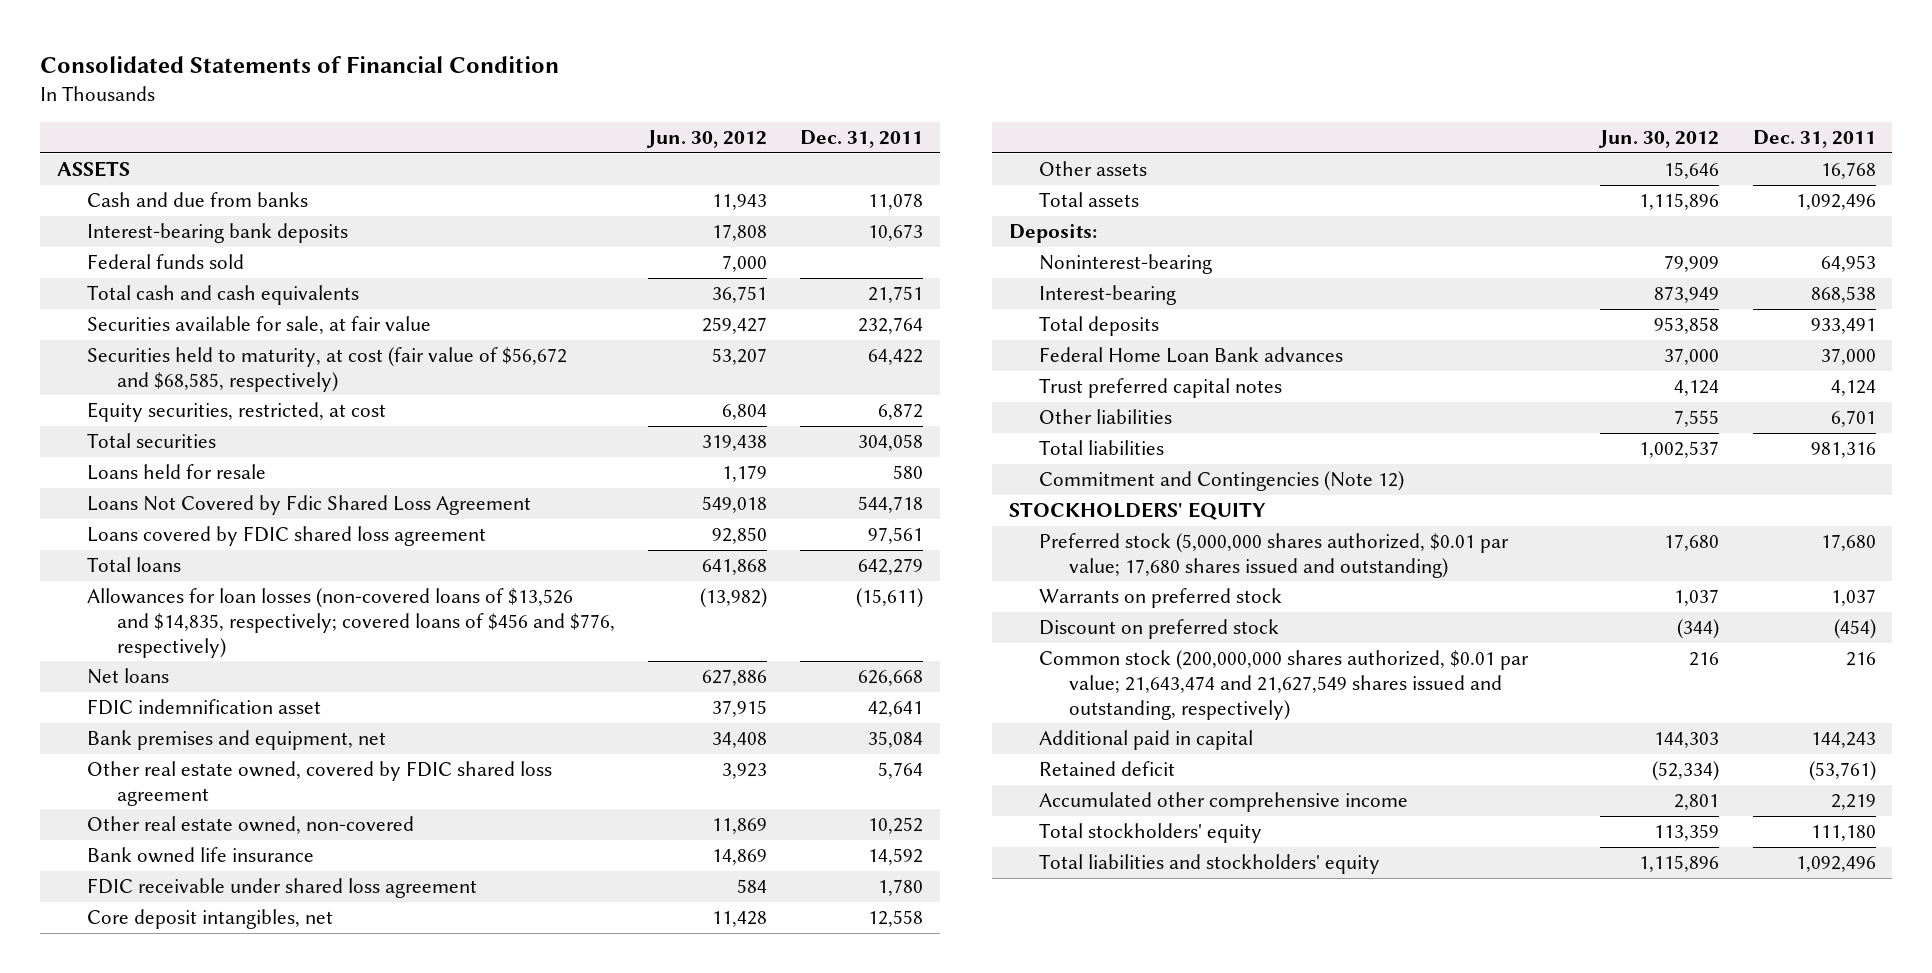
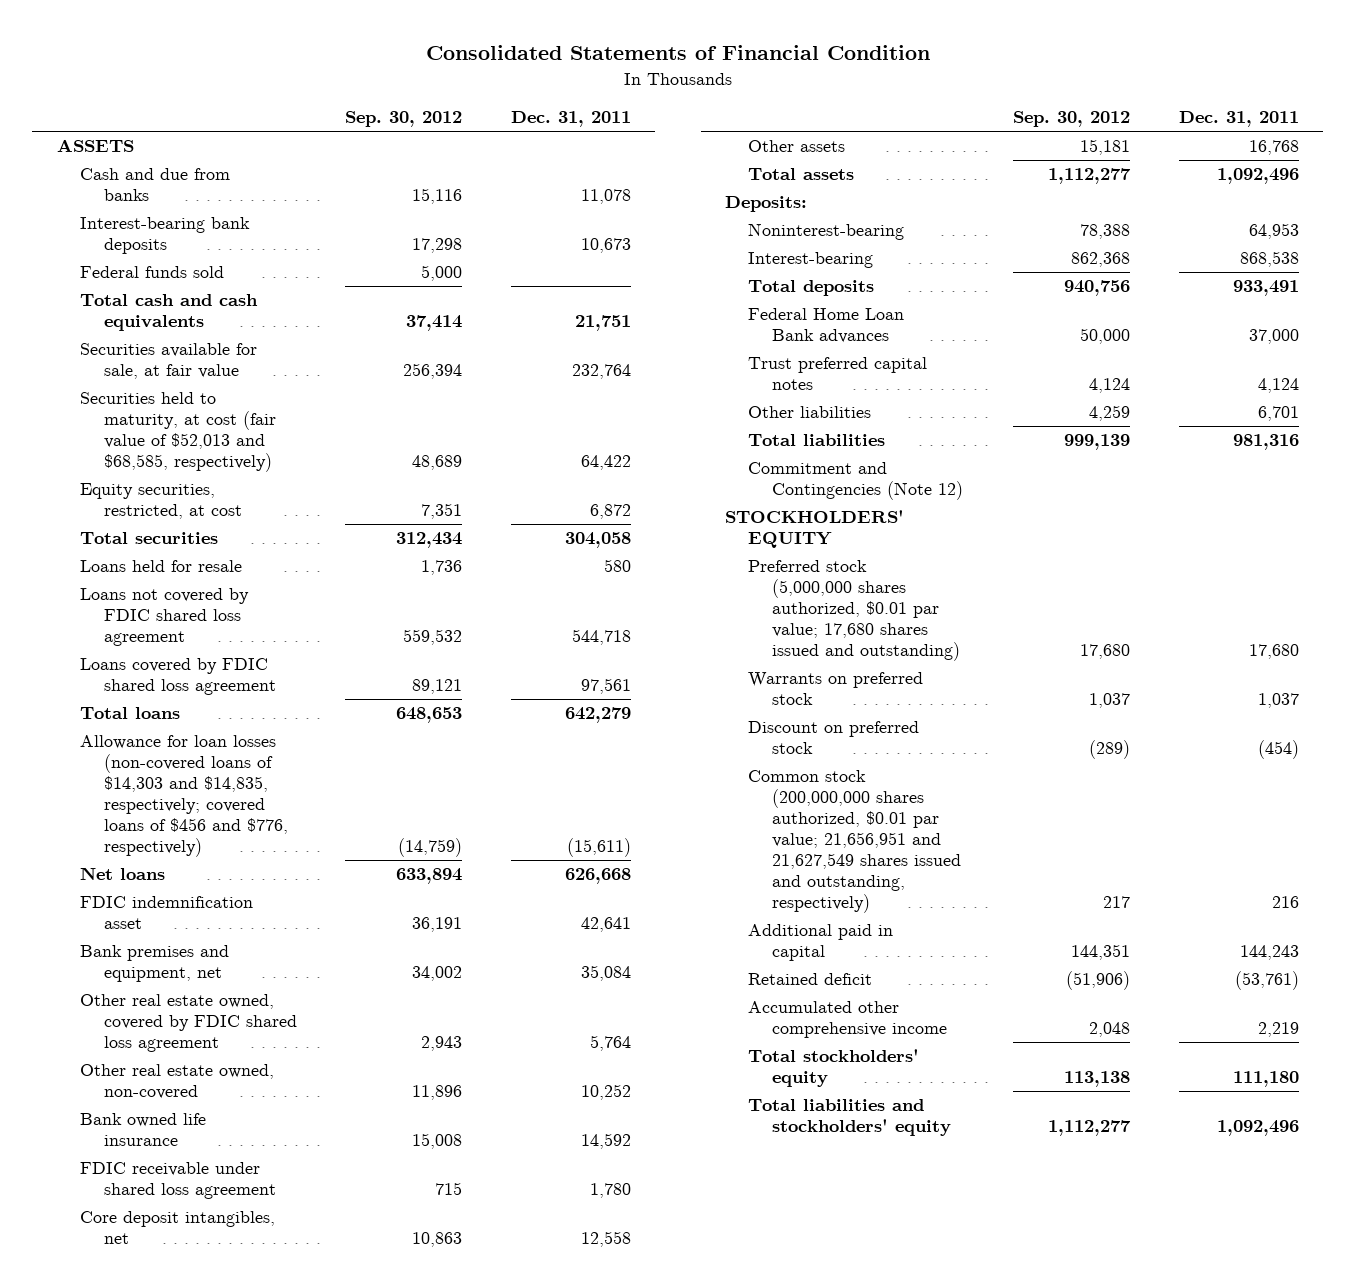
- | Jun. 30, 2012 | Dec. 31, 2011
+ | Sep. 30, 2012 | Dec. 31, 2011
- Securities held to maturity, at cost (fair value of $56,672 and $68,585, respectively) | 53,207 | 64,422
+ Securities held to maturity, at cost (fair value of $52,013 and $68,585, respectively) | 48,689 | 64,422
- Loans Not Covered by Fdic Shared Loss Agreement | 549,018 | 544,718
+ Loans not covered by FDIC shared loss agreement | 559,532 | 544,718
- Allowances for loan losses (non-covered loans of $13,526 and $14,835, respectively; covered loans of $456 and $776, respectively) | (13,982) | (15,611)
+ Allowance for loan losses (non-covered loans of $14,303 and $14,835, respectively; covered loans of $456 and $776, respectively) | (14,759) | (15,611)
- Common stock (200,000,000 shares authorized, $0.01 par value; 21,643,474 and 21,627,549 shares issued and outstanding, respectively) | 216 | 216
+ Common stock (200,000,000 shares authorized, $0.01 par value; 21,656,951 and 21,627,549 shares issued and outstanding, respectively) | 217 | 216

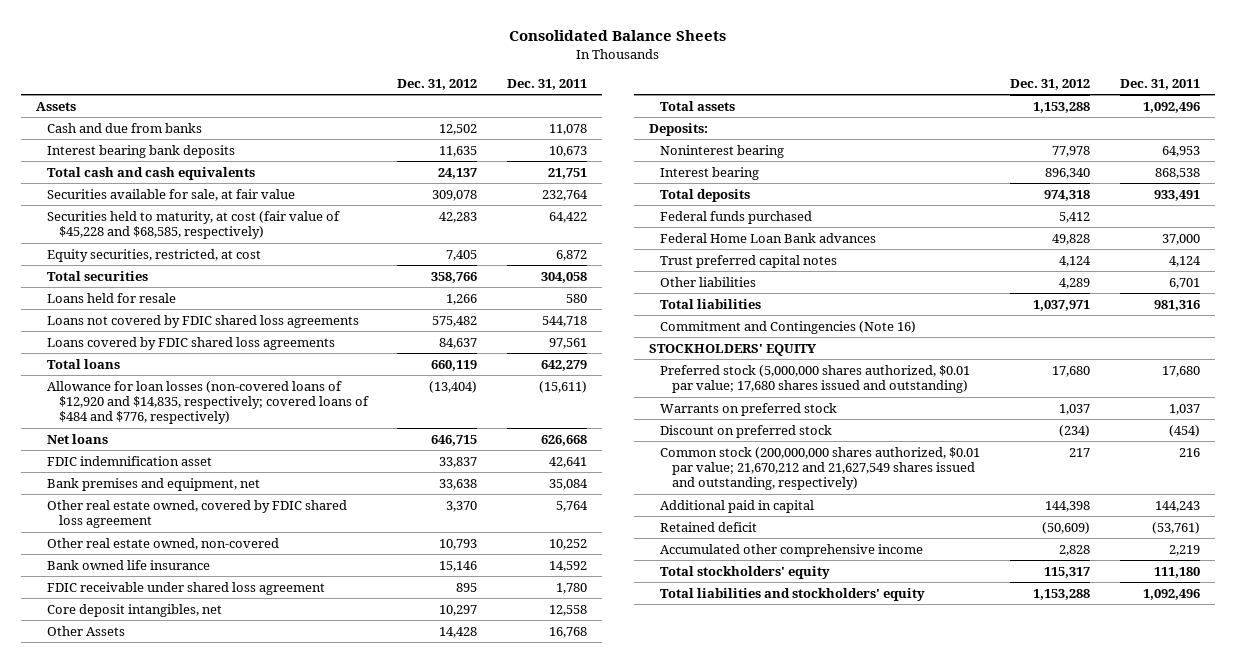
- Consolidated Statements of Financial Condition
+ Consolidated Balance Sheets
- | Sep. 30, 2012 | Dec. 31, 2011
+ | Dec. 31, 2012 | Dec. 31, 2011
- ASSETS
+ Assets
- Interest-bearing bank deposits | 17,298 | 10,673
- Federal funds sold | 5,000 |
+ Interest bearing bank deposits | 11,635 | 10,673
- Securities held to maturity, at cost (fair value of $52,013 and $68,585, respectively) | 48,689 | 64,422
+ Securities held to maturity, at cost (fair value of $45,228 and $68,585, respectively) | 42,283 | 64,422
- Loans not covered by FDIC shared loss agreement | 559,532 | 544,718
- Loans covered by FDIC shared loss agreement | 89,121 | 97,561
+ Loans not covered by FDIC shared loss agreements | 575,482 | 544,718
+ Loans covered by FDIC shared loss agreements | 84,637 | 97,561
- Allowance for loan losses (non-covered loans of $14,303 and $14,835, respectively; covered loans of $456 and $776, respectively) | (14,759) | (15,611)
+ Allowance for loan losses (non-covered loans of $12,920 and $14,835, respectively; covered loans of $484 and $776, respectively) | (13,404) | (15,611)
- Other assets | 15,181 | 16,768
+ Other Assets | 14,428 | 16,768
- Noninterest-bearing | 78,388 | 64,953
- Interest-bearing | 862,368 | 868,538
+ Noninterest bearing | 77,978 | 64,953
+ Interest bearing | 896,340 | 868,538
+ Federal funds purchased | 5,412 |
- Commitment and Contingencies (Note 12)
+ Commitment and Contingencies (Note 16)
- Common stock (200,000,000 shares authorized, $0.01 par value; 21,656,951 and 21,627,549 shares issued and outstanding, respectively) | 217 | 216
+ Common stock (200,000,000 shares authorized, $0.01 par value; 21,670,212 and 21,627,549 shares issued and outstanding, respectively) | 217 | 216

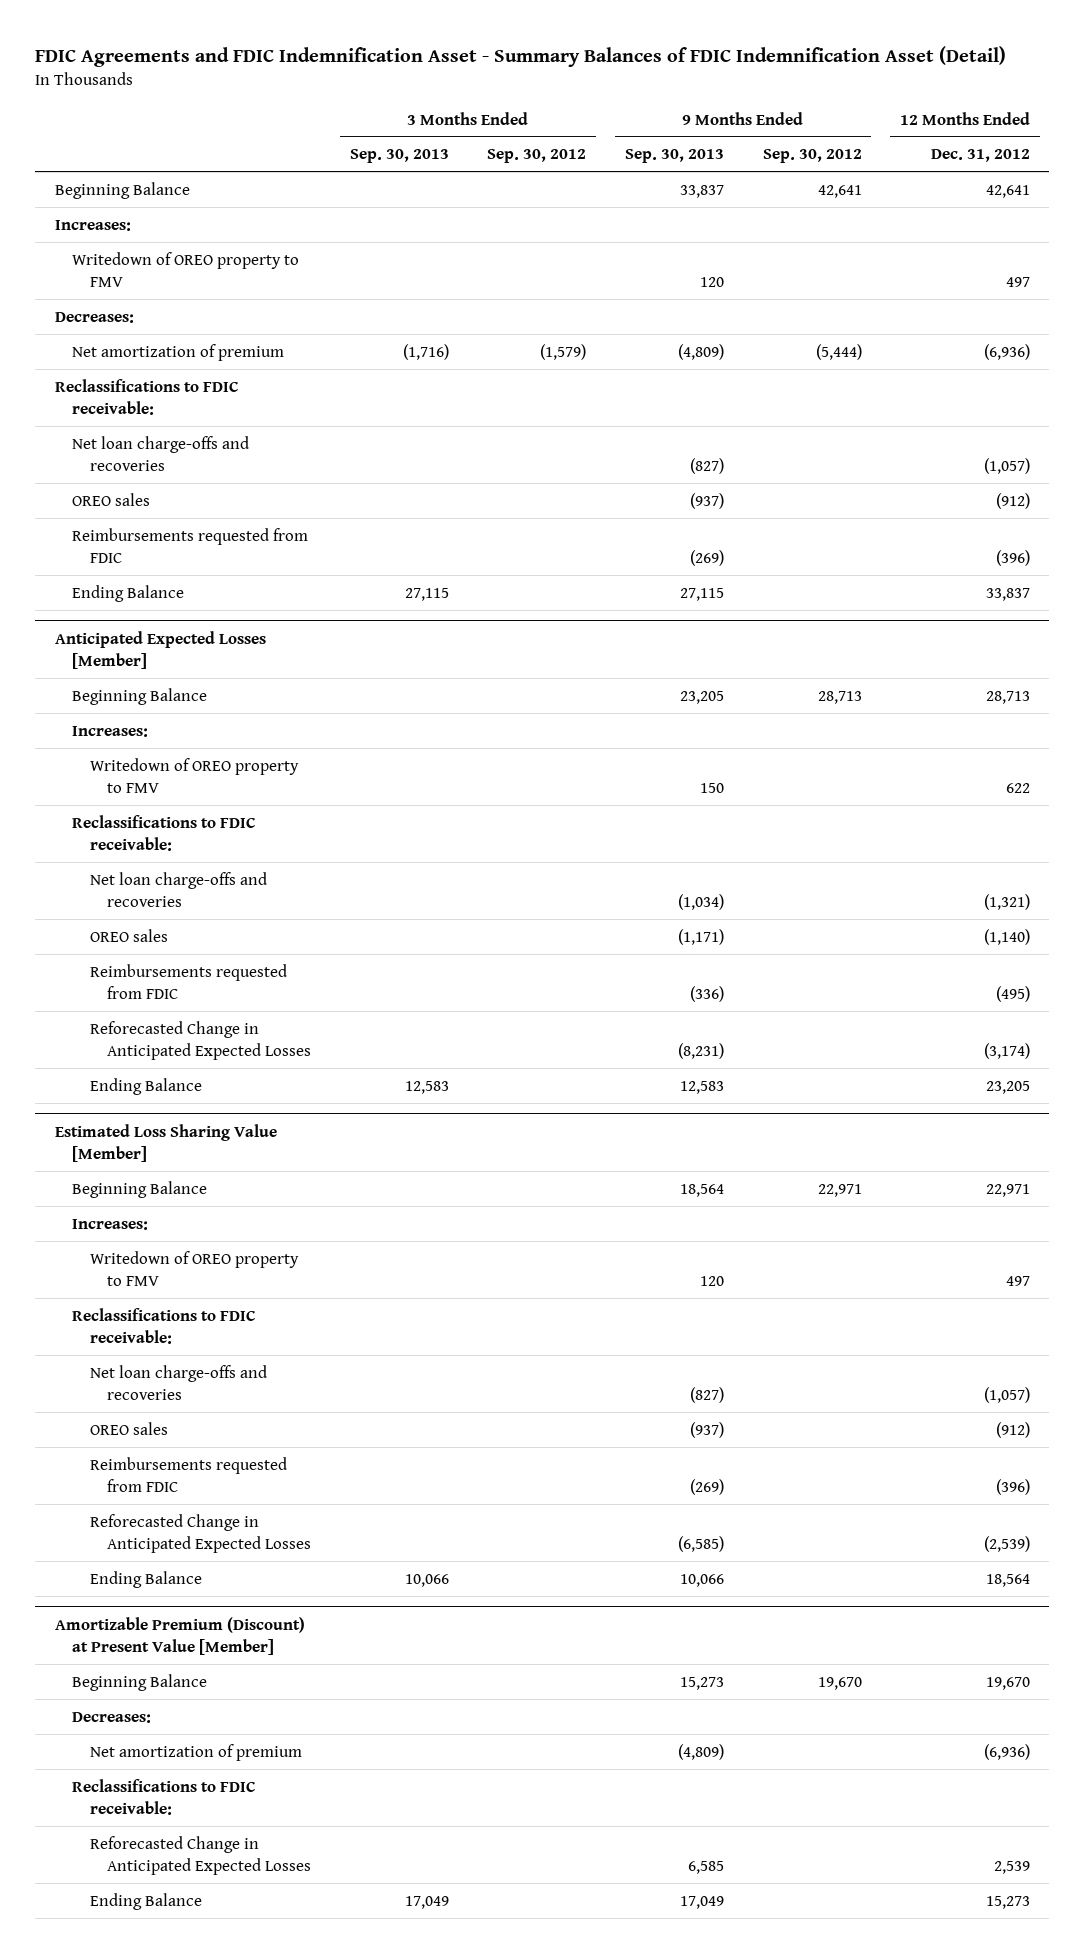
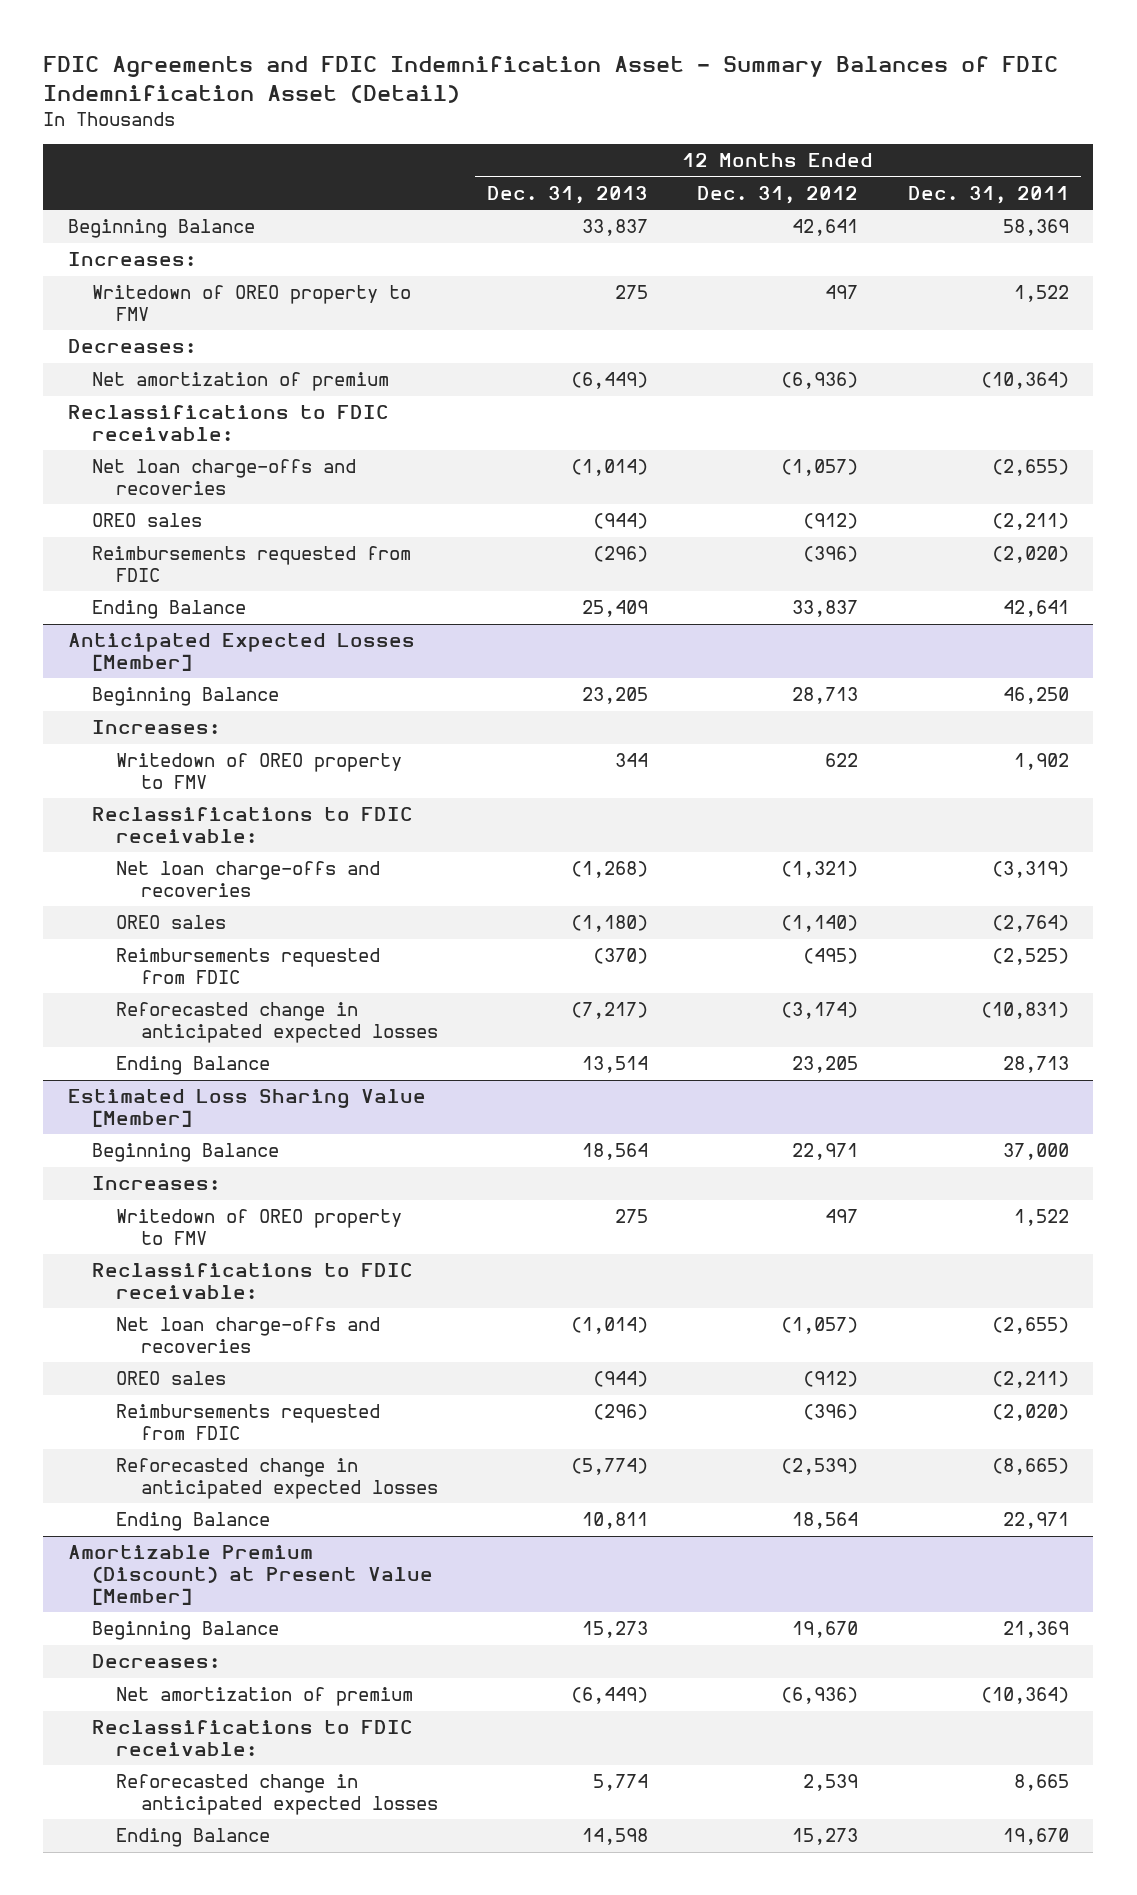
- | 3 Months Ended Sep. 30, 2013 | 3 Months Ended Sep. 30, 2012 | 9 Months Ended Sep. 30, 2013 | 9 Months Ended Sep. 30, 2012 | 12 Months Ended Dec. 31, 2012
+ | 12 Months Ended Dec. 31, 2013 | 12 Months Ended Dec. 31, 2012 | 12 Months Ended Dec. 31, 2011
@ Anticipated Expected Losses [Member]
- Reforecasted Change in Anticipated Expected Losses | | | (8,231) | | (3,174)
+ Reforecasted change in anticipated expected losses | (7,217) | (3,174) | (10,831)
@ Estimated Loss Sharing Value [Member]
- Reforecasted Change in Anticipated Expected Losses | | | (6,585) | | (2,539)
+ Reforecasted change in anticipated expected losses | (5,774) | (2,539) | (8,665)
@ Amortizable Premium (Discount) at Present Value [Member]
- Reforecasted Change in Anticipated Expected Losses | | | 6,585 | | 2,539
+ Reforecasted change in anticipated expected losses | 5,774 | 2,539 | 8,665

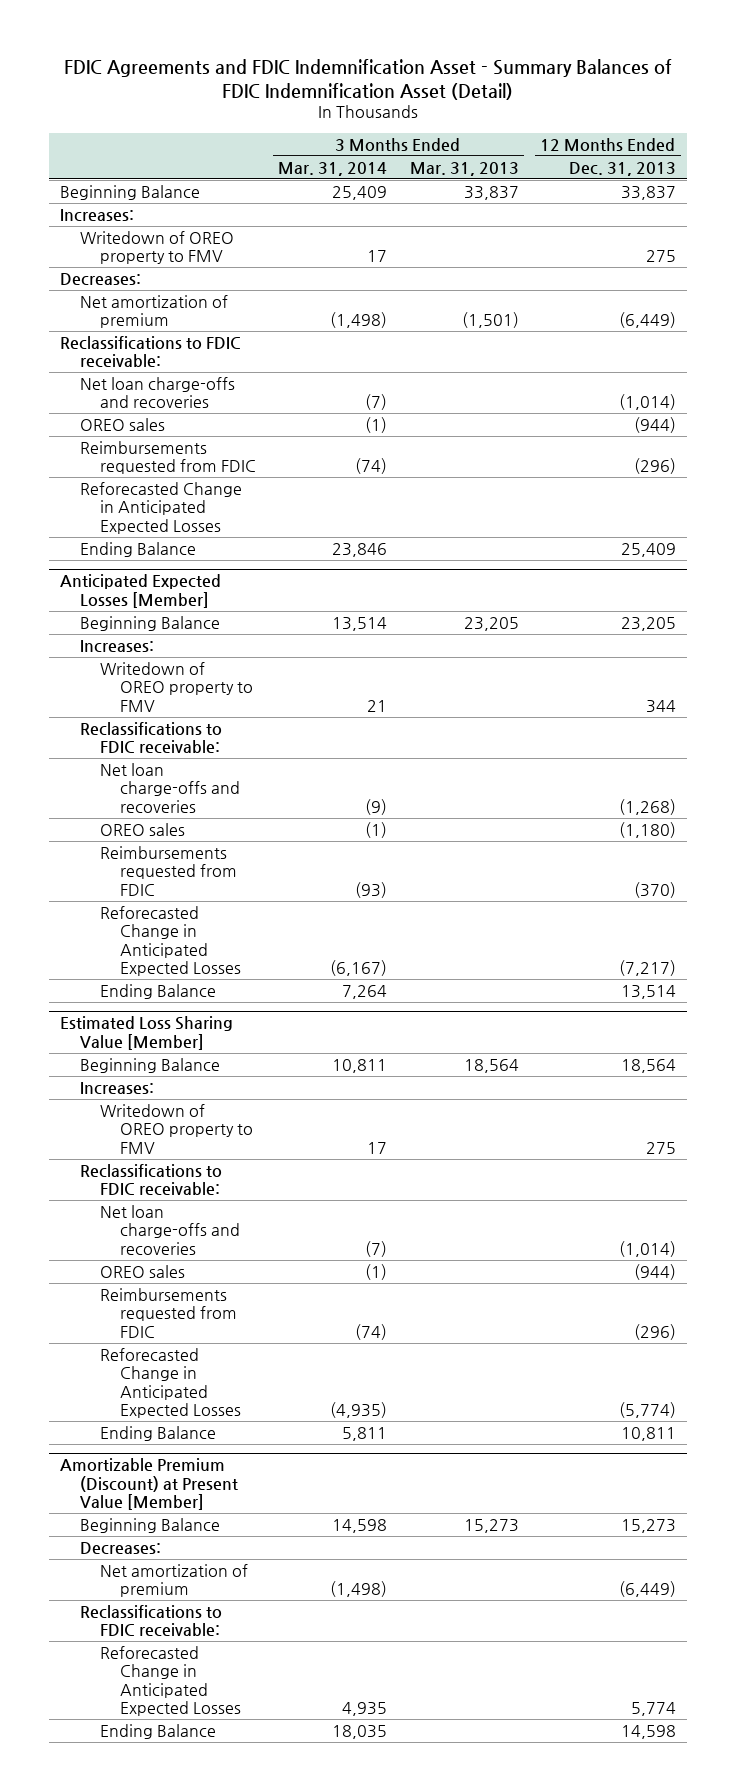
- | 12 Months Ended Dec. 31, 2013 | 12 Months Ended Dec. 31, 2012 | 12 Months Ended Dec. 31, 2011
+ | 3 Months Ended Mar. 31, 2014 | 3 Months Ended Mar. 31, 2013 | 12 Months Ended Dec. 31, 2013
+ Reforecasted Change in Anticipated Expected Losses
@ Anticipated Expected Losses [Member]
- Reforecasted change in anticipated expected losses | (7,217) | (3,174) | (10,831)
+ Reforecasted Change in Anticipated Expected Losses | (6,167) | | (7,217)
@ Estimated Loss Sharing Value [Member]
- Reforecasted change in anticipated expected losses | (5,774) | (2,539) | (8,665)
+ Reforecasted Change in Anticipated Expected Losses | (4,935) | | (5,774)
@ Amortizable Premium (Discount) at Present Value [Member]
- Reforecasted change in anticipated expected losses | 5,774 | 2,539 | 8,665
+ Reforecasted Change in Anticipated Expected Losses | 4,935 | | 5,774

